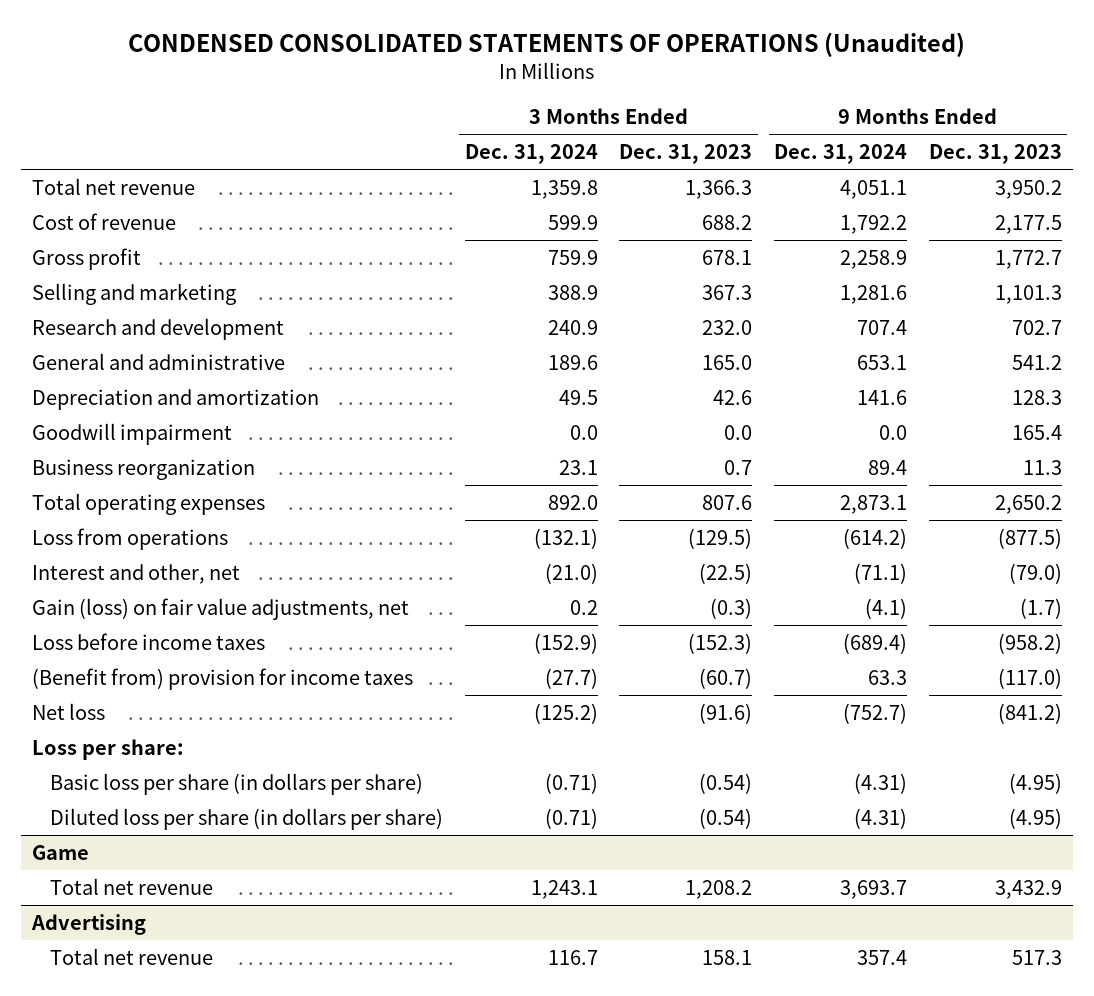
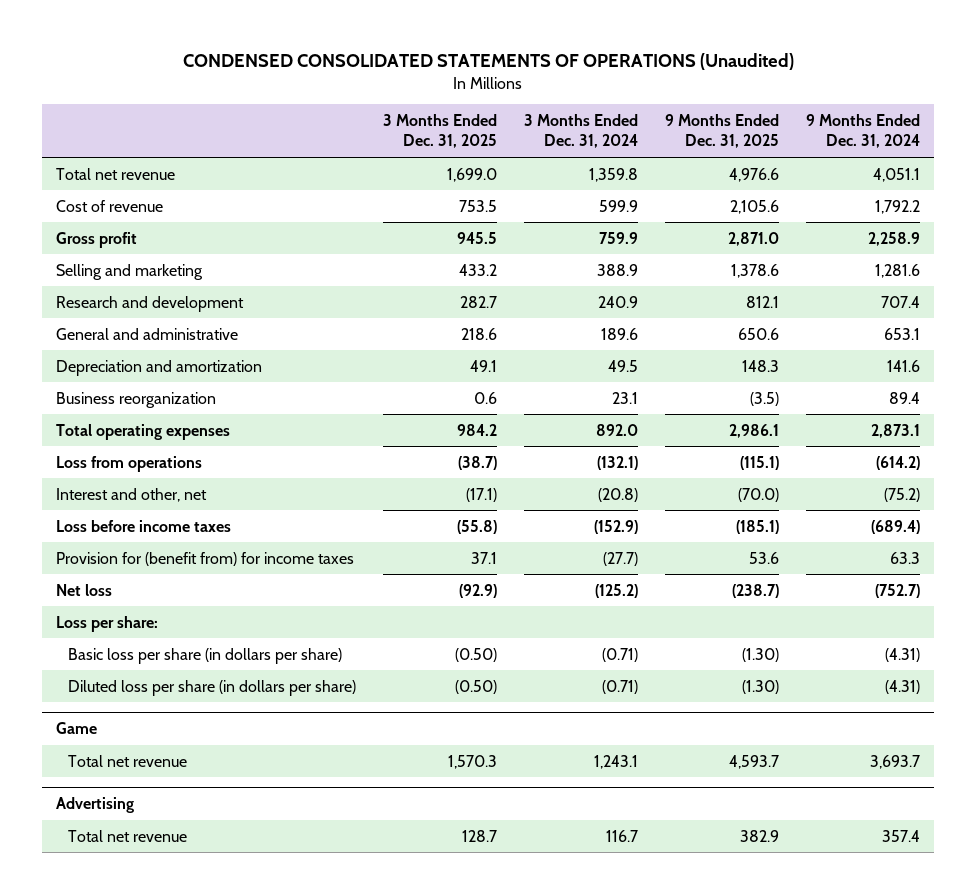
- | 3 Months Ended Dec. 31, 2024 | 3 Months Ended Dec. 31, 2023 | 9 Months Ended Dec. 31, 2024 | 9 Months Ended Dec. 31, 2023
+ | 3 Months Ended Dec. 31, 2025 | 3 Months Ended Dec. 31, 2024 | 9 Months Ended Dec. 31, 2025 | 9 Months Ended Dec. 31, 2024
- Goodwill impairment | 0.0 | 0.0 | 0.0 | 165.4
- Interest and other, net | (21.0) | (22.5) | (71.1) | (79.0)
- Gain (loss) on fair value adjustments, net | 0.2 | (0.3) | (4.1) | (1.7)
+ Interest and other, net | (17.1) | (20.8) | (70.0) | (75.2)
- (Benefit from) provision for income taxes | (27.7) | (60.7) | 63.3 | (117.0)
+ Provision for (benefit from) for income taxes | 37.1 | (27.7) | 53.6 | 63.3

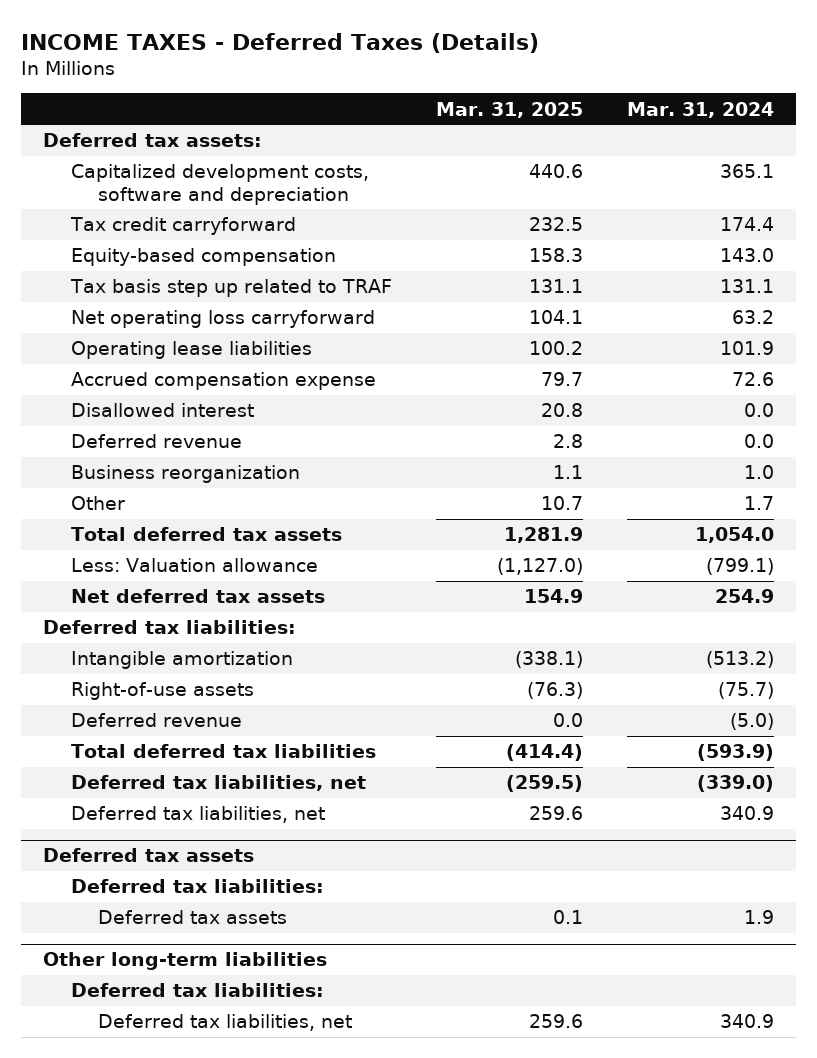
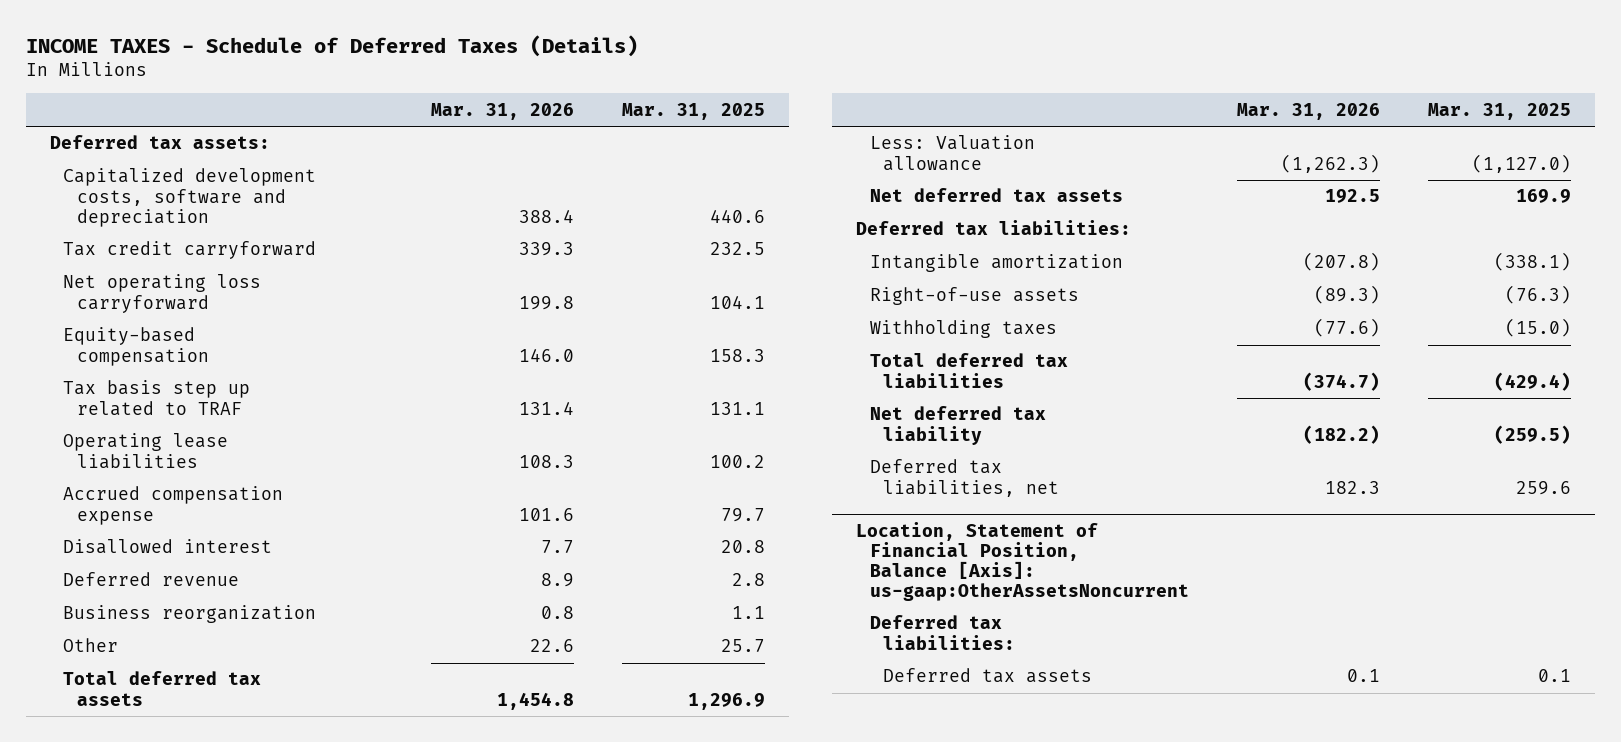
- INCOME TAXES - Deferred Taxes (Details)
+ INCOME TAXES - Schedule of Deferred Taxes (Details)
- | Mar. 31, 2025 | Mar. 31, 2024
+ | Mar. 31, 2026 | Mar. 31, 2025
moved up: Net operating loss carryforward | 199.8 | 104.1
- Other | 10.7 | 1.7
- Total deferred tax assets | 1,281.9 | 1,054.0
+ Other | 22.6 | 25.7
+ Total deferred tax assets | 1,454.8 | 1,296.9
- Net deferred tax assets | 154.9 | 254.9
+ Net deferred tax assets | 192.5 | 169.9
- Deferred revenue | 0.0 | (5.0)
- Total deferred tax liabilities | (414.4) | (593.9)
- Deferred tax liabilities, net | (259.5) | (339.0)
+ Withholding taxes | (77.6) | (15.0)
+ Total deferred tax liabilities | (374.7) | (429.4)
+ Net deferred tax liability | (182.2) | (259.5)
- Deferred tax assets
+ Location, Statement of Financial Position, Balance [Axis]: us-gaap:OtherAssetsNoncurrent
- Other long-term liabilities
- Deferred tax liabilities:
- Deferred tax liabilities, net | 259.6 | 340.9

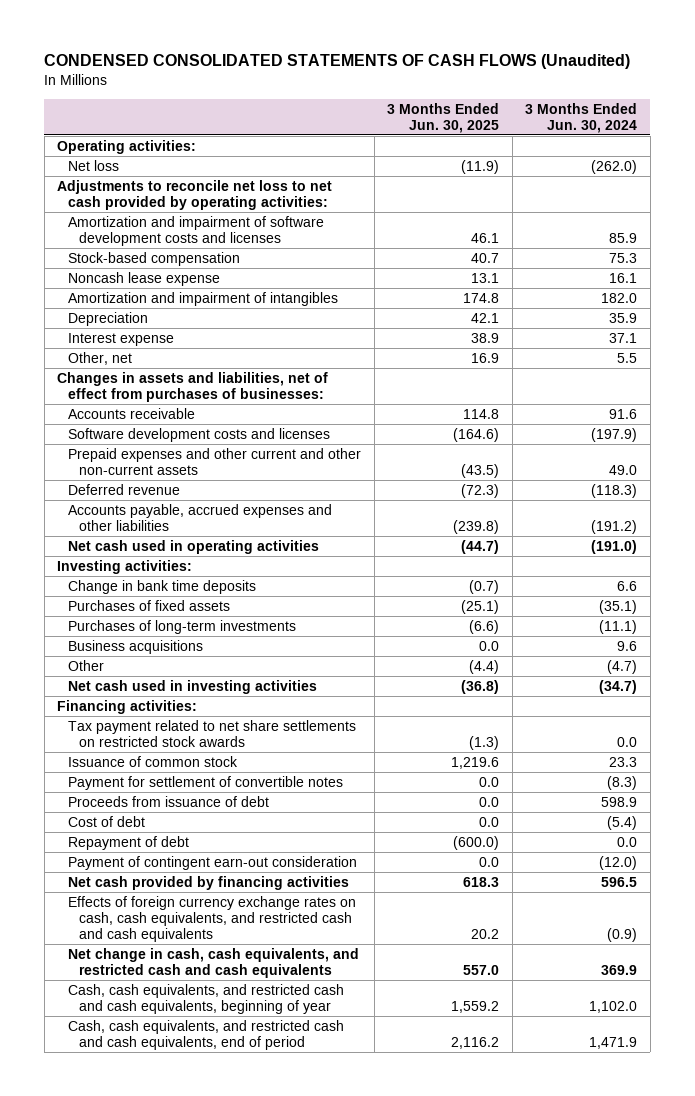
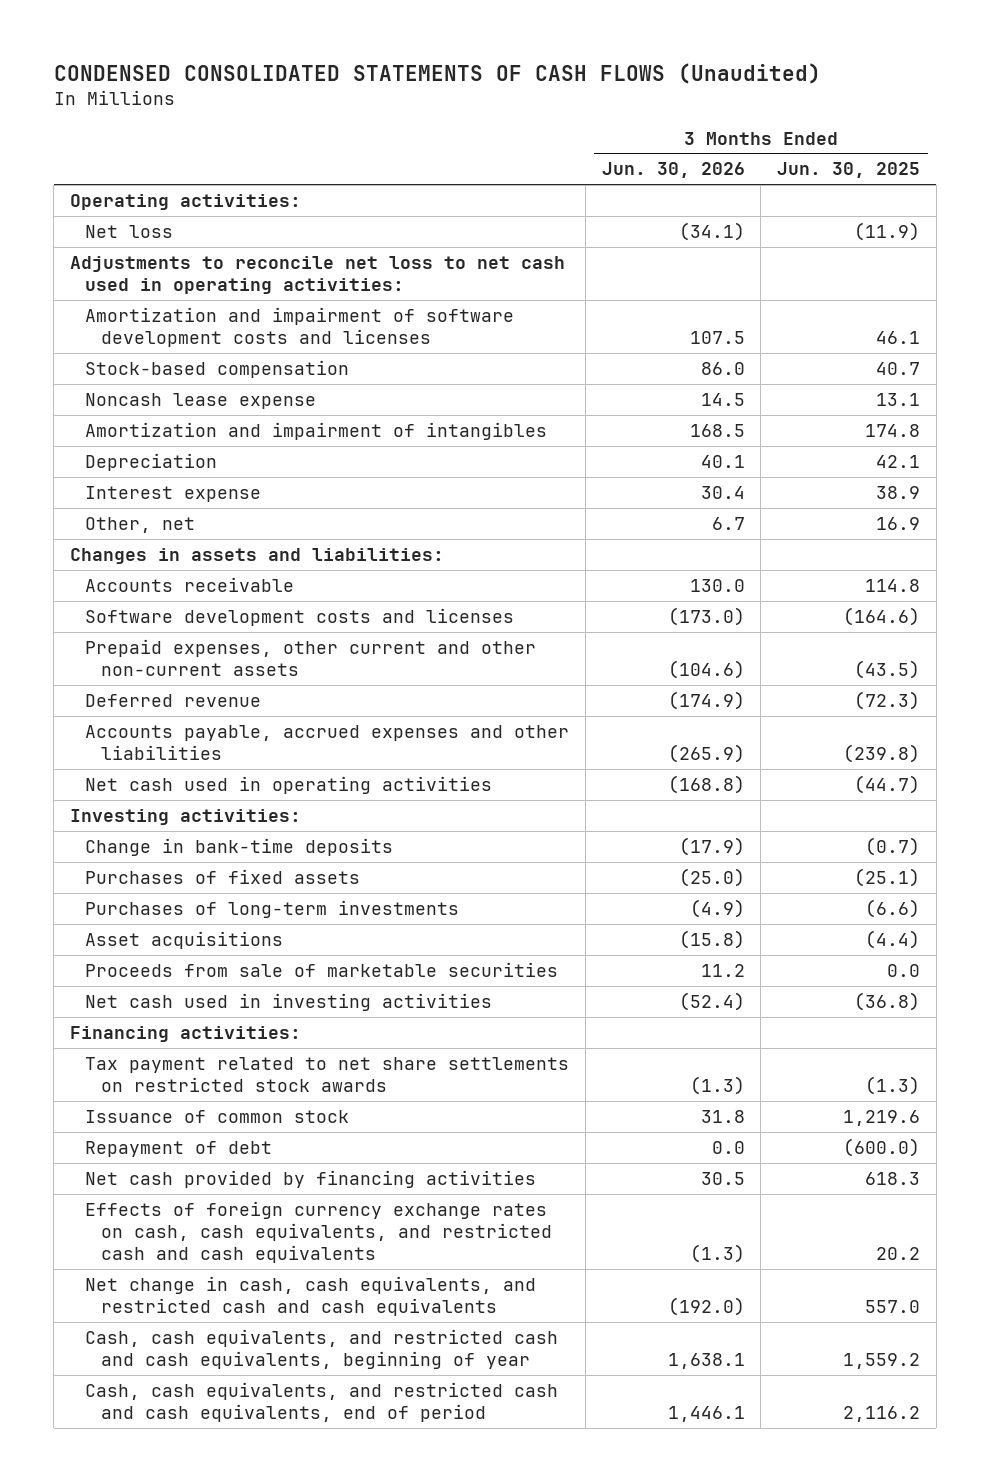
- | 3 Months Ended Jun. 30, 2025 | 3 Months Ended Jun. 30, 2024
+ | 3 Months Ended Jun. 30, 2026 | 3 Months Ended Jun. 30, 2025
- Adjustments to reconcile net loss to net cash provided by operating activities:
+ Adjustments to reconcile net loss to net cash used in operating activities:
- Changes in assets and liabilities, net of effect from purchases of businesses:
+ Changes in assets and liabilities:
- Prepaid expenses and other current and other non-current assets | (43.5) | 49.0
+ Prepaid expenses, other current and other non-current assets | (104.6) | (43.5)
- Change in bank time deposits | (0.7) | 6.6
+ Change in bank-time deposits | (17.9) | (0.7)
- Business acquisitions | 0.0 | 9.6
- Other | (4.4) | (4.7)
+ Asset acquisitions | (15.8) | (4.4)
+ Proceeds from sale of marketable securities | 11.2 | 0.0
- Payment for settlement of convertible notes | 0.0 | (8.3)
- Proceeds from issuance of debt | 0.0 | 598.9
- Cost of debt | 0.0 | (5.4)
- Payment of contingent earn-out consideration | 0.0 | (12.0)

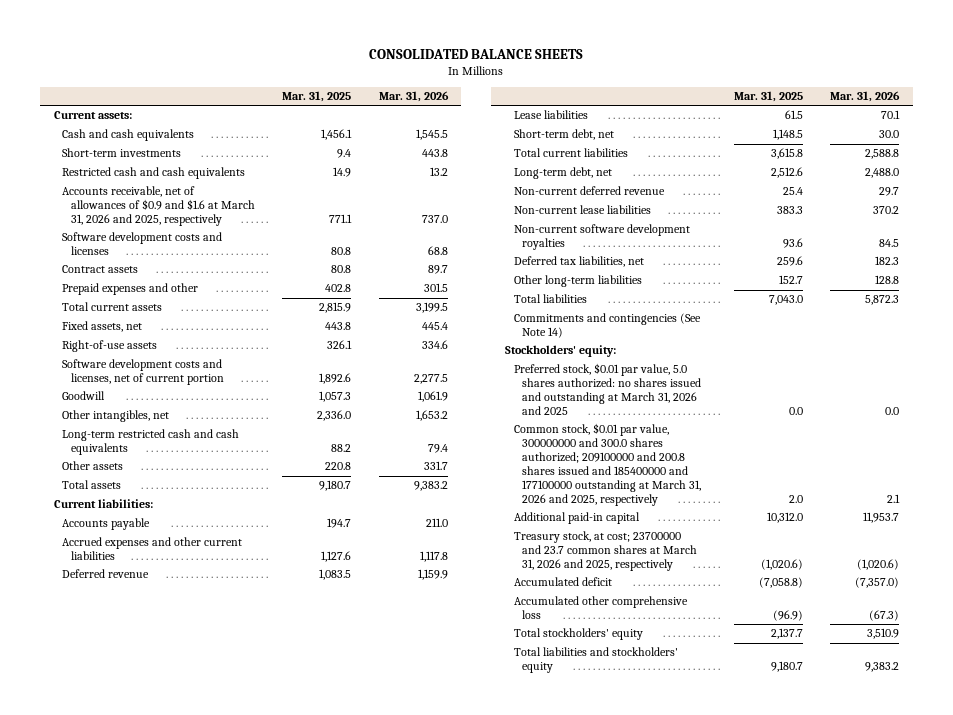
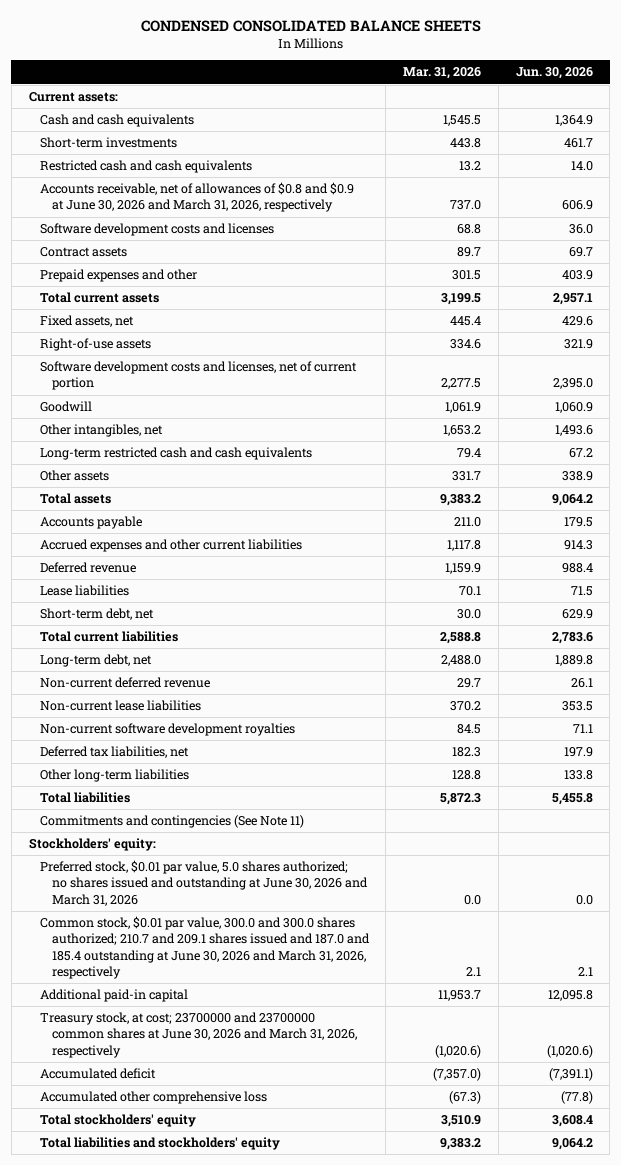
- CONSOLIDATED BALANCE SHEETS
+ CONDENSED CONSOLIDATED BALANCE SHEETS
- | Mar. 31, 2025 | Mar. 31, 2026
+ | Mar. 31, 2026 | Jun. 30, 2026
- Accounts receivable, net of allowances of $0.9 and $1.6 at March 31, 2026 and 2025, respectively | 771.1 | 737.0
+ Accounts receivable, net of allowances of $0.8 and $0.9 at June 30, 2026 and March 31, 2026, respectively | 737.0 | 606.9
- Current liabilities:
- Commitments and contingencies (See Note 14)
+ Commitments and contingencies (See Note 11)
- Preferred stock, $0.01 par value, 5.0 shares authorized: no shares issued and outstanding at March 31, 2026 and 2025 | 0.0 | 0.0
- Common stock, $0.01 par value, 300000000 and 300.0 shares authorized; 209100000 and 200.8 shares issued and 185400000 and 177100000 outstanding at March 31, 2026 and 2025, respectively | 2.0 | 2.1
+ Preferred stock, $0.01 par value, 5.0 shares authorized; no shares issued and outstanding at June 30, 2026 and March 31, 2026 | 0.0 | 0.0
+ Common stock, $0.01 par value, 300.0 and 300.0 shares authorized; 210.7 and 209.1 shares issued and 187.0 and 185.4 outstanding at June 30, 2026 and March 31, 2026, respectively | 2.1 | 2.1
- Treasury stock, at cost; 23700000 and 23.7 common shares at March 31, 2026 and 2025, respectively | (1,020.6) | (1,020.6)
+ Treasury stock, at cost; 23700000 and 23700000 common shares at June 30, 2026 and March 31, 2026, respectively | (1,020.6) | (1,020.6)

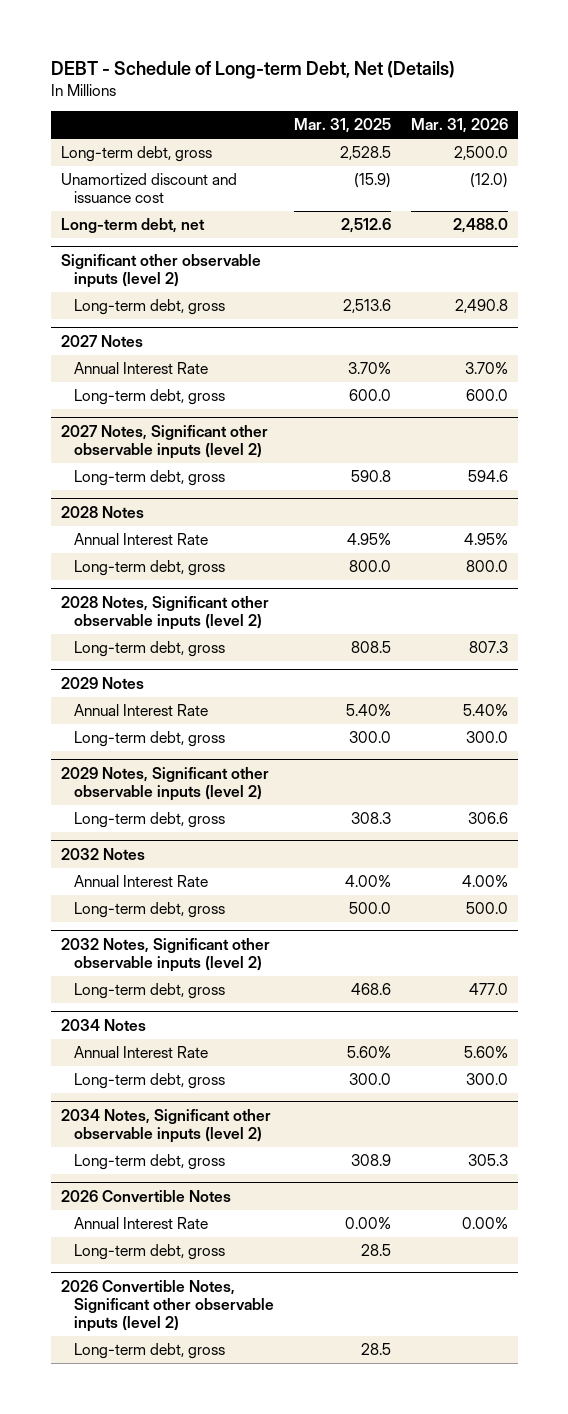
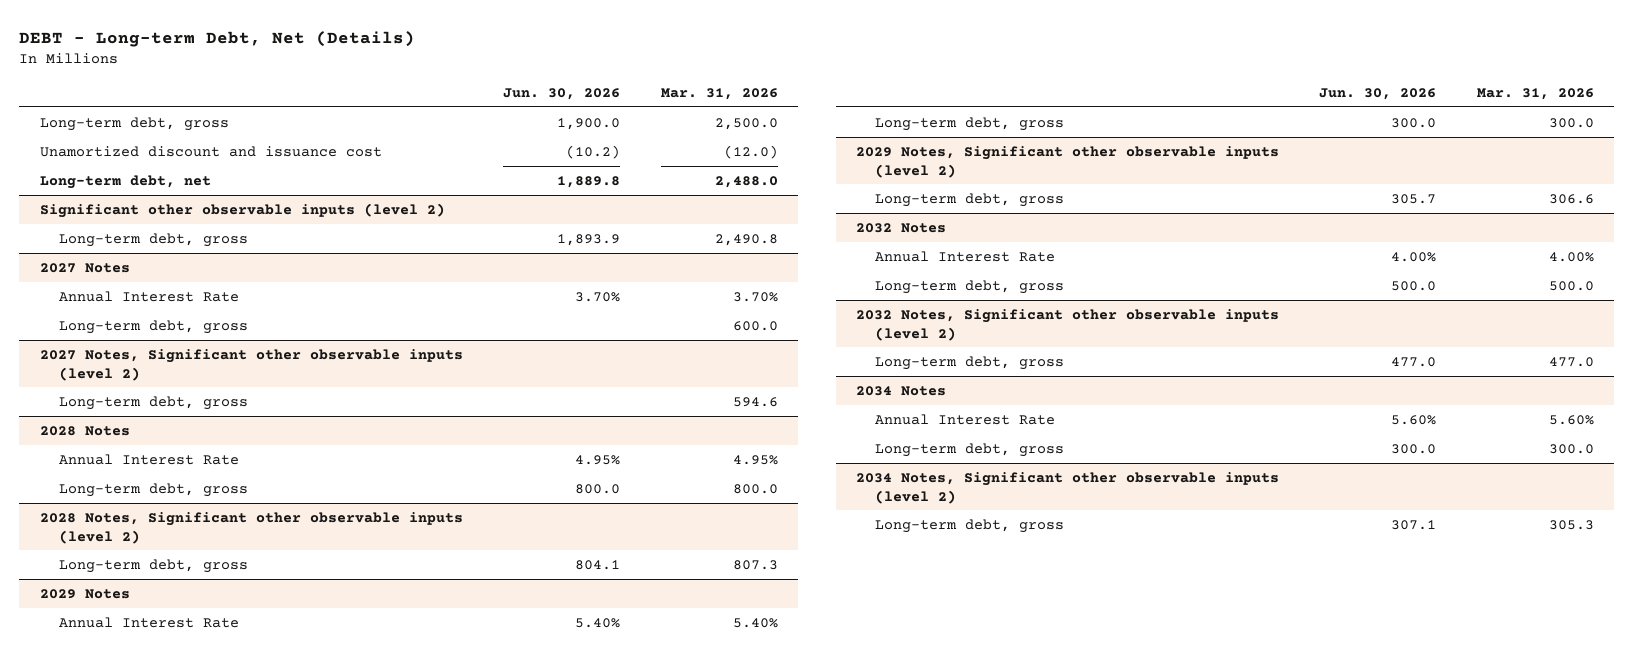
- DEBT - Schedule of Long-term Debt, Net (Details)
+ DEBT - Long-term Debt, Net (Details)
- | Mar. 31, 2025 | Mar. 31, 2026
+ | Jun. 30, 2026 | Mar. 31, 2026
- 2026 Convertible Notes
- Annual Interest Rate | 0.00% | 0.00%
- Long-term debt, gross | 28.5 |
- 2026 Convertible Notes, Significant other observable inputs (level 2)
- Long-term debt, gross | 28.5 |

